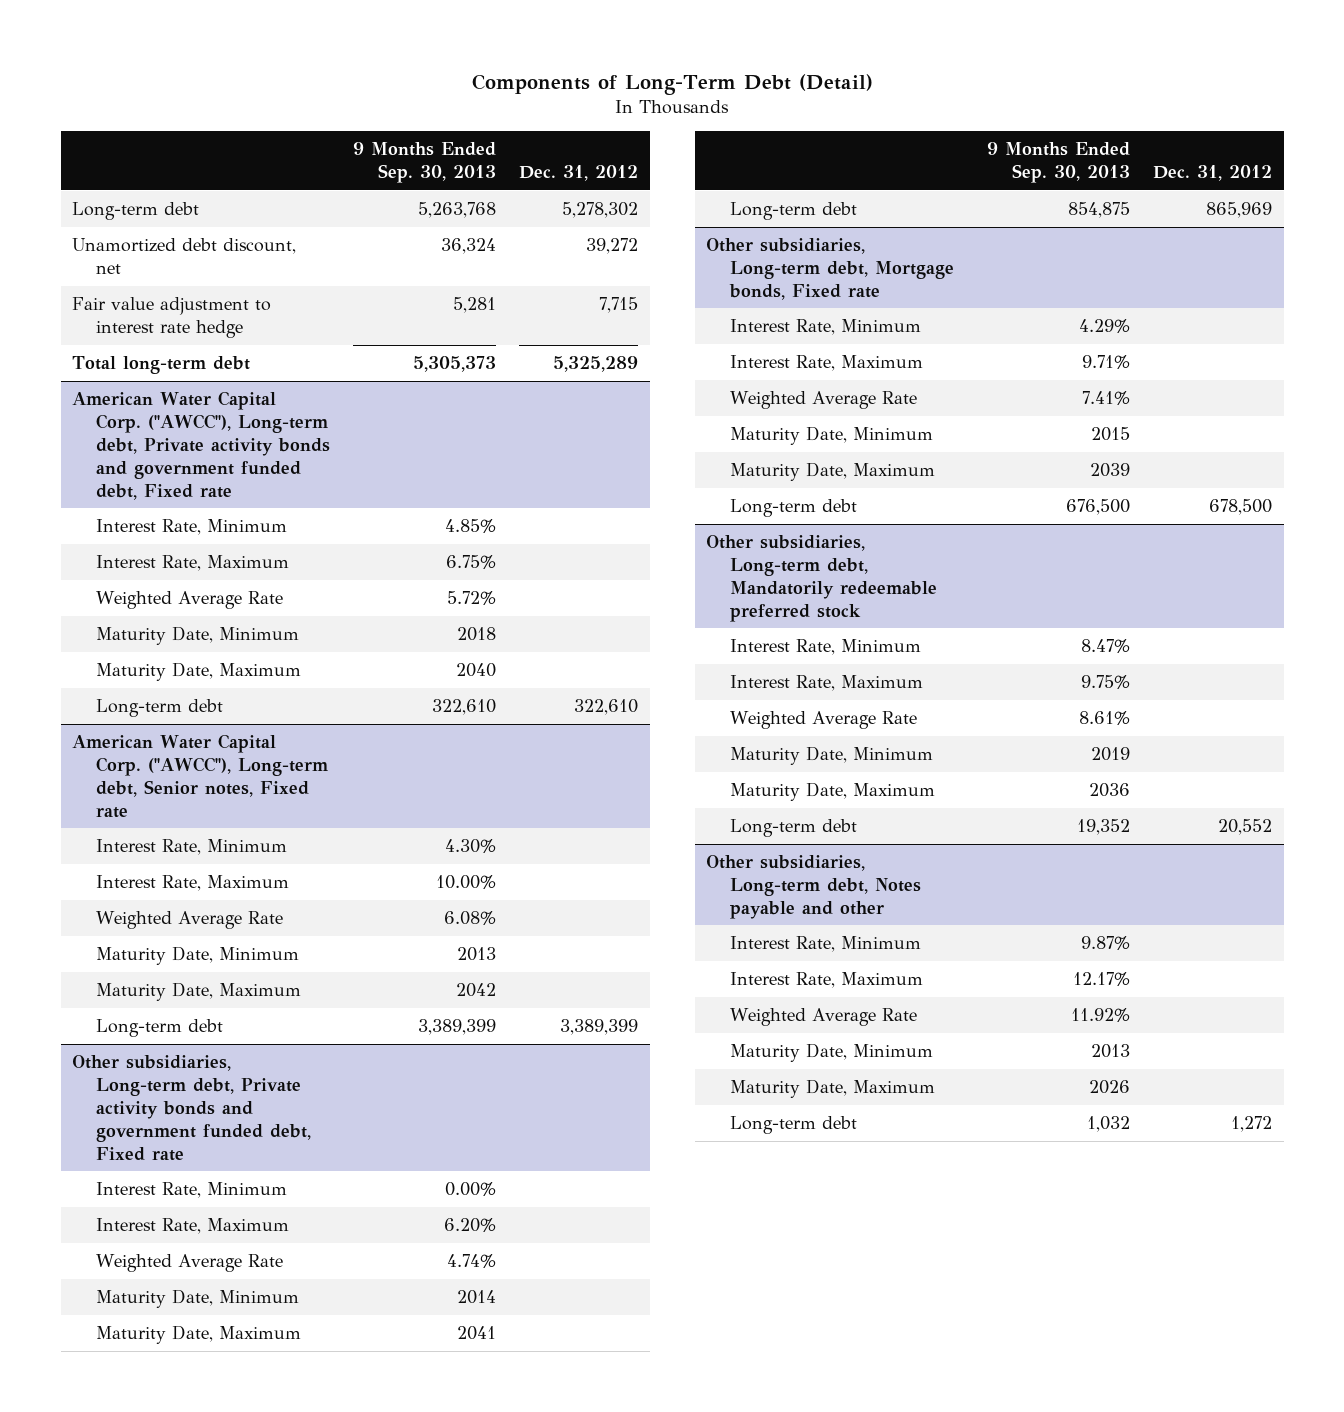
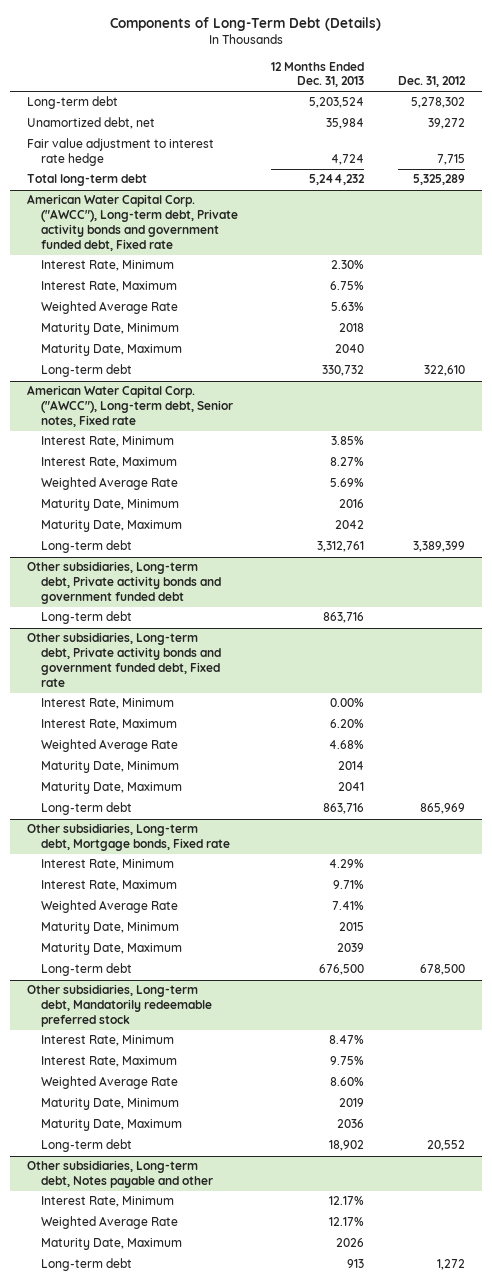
- Components of Long-Term Debt (Detail)
+ Components of Long-Term Debt (Details)
- | 9 Months Ended Sep. 30, 2013 | Dec. 31, 2012
+ | 12 Months Ended Dec. 31, 2013 | Dec. 31, 2012
- Unamortized debt discount, net | 36,324 | 39,272
+ Unamortized debt, net | 35,984 | 39,272
+ Other subsidiaries, Long-term debt, Private activity bonds and government funded debt
+ Long-term debt | 863,716 |
@ Other subsidiaries, Long-term debt, Notes payable and other
- Interest Rate, Maximum | 12.17% |
- Maturity Date, Minimum | 2013 |

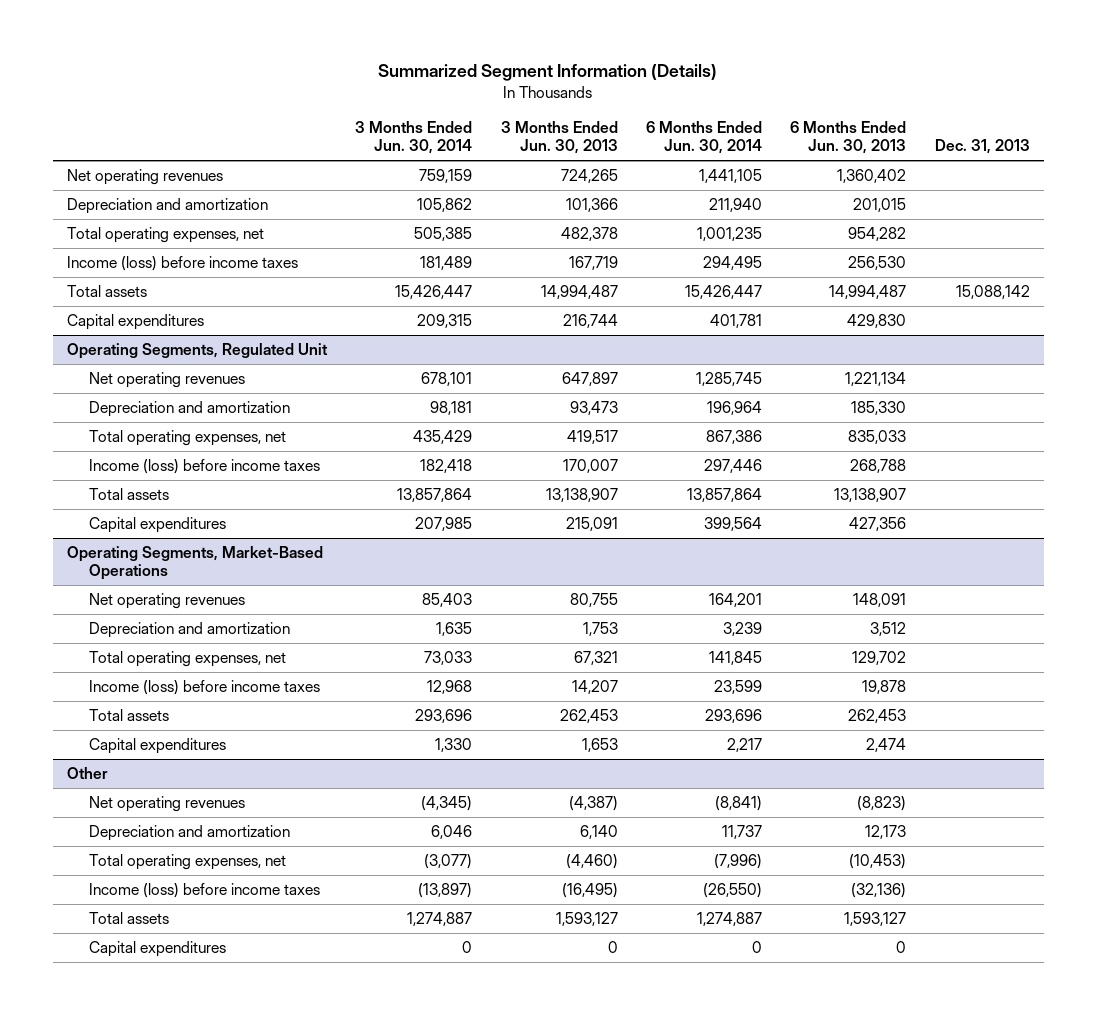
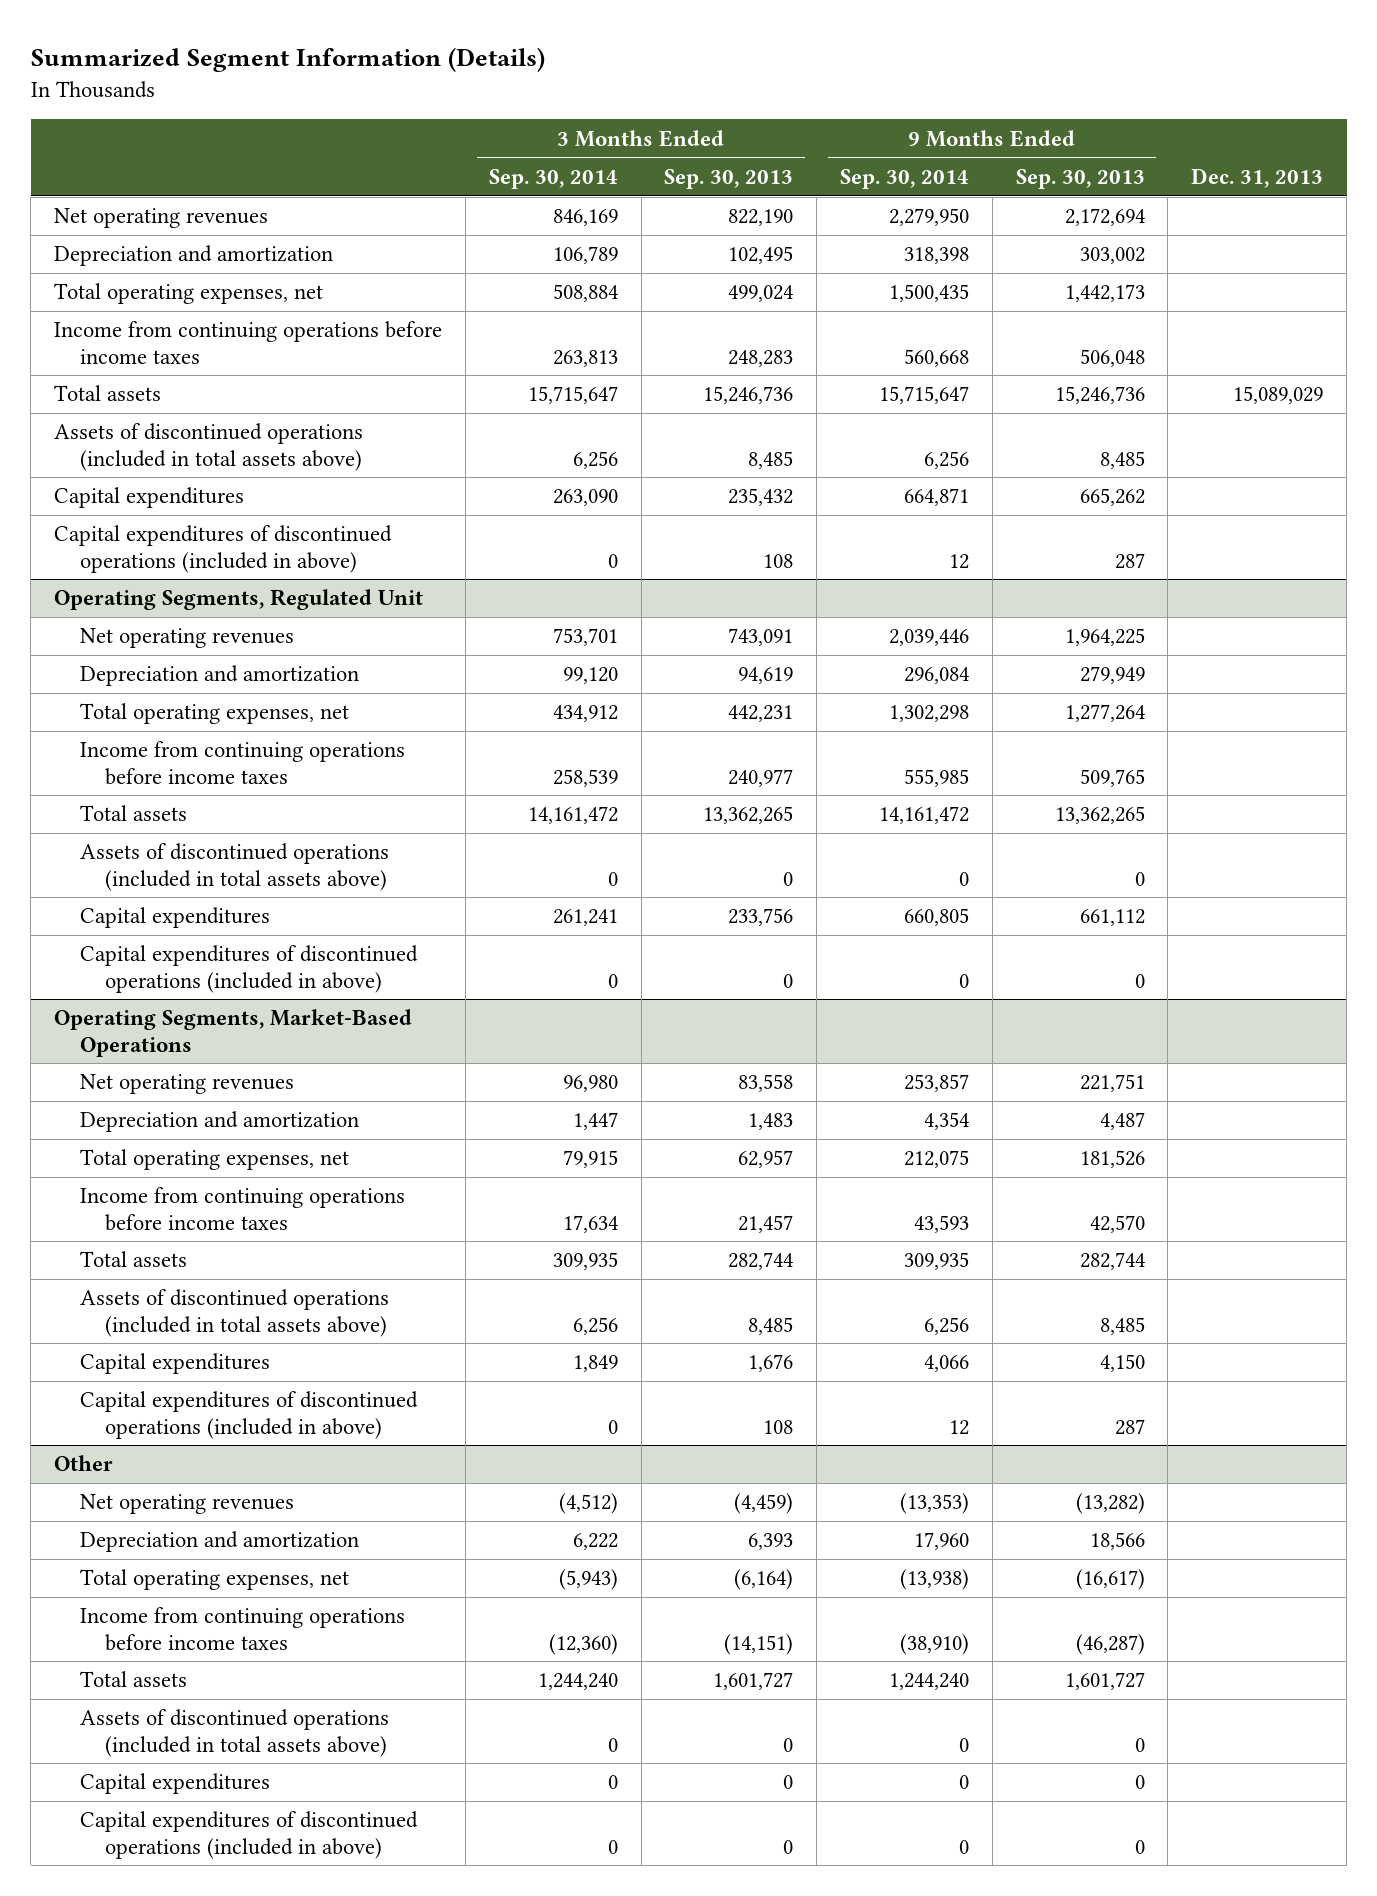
- | 3 Months Ended Jun. 30, 2014 | 3 Months Ended Jun. 30, 2013 | 6 Months Ended Jun. 30, 2014 | 6 Months Ended Jun. 30, 2013 | Dec. 31, 2013
+ | 3 Months Ended Sep. 30, 2014 | 3 Months Ended Sep. 30, 2013 | 9 Months Ended Sep. 30, 2014 | 9 Months Ended Sep. 30, 2013 | Dec. 31, 2013
- Income (loss) before income taxes | 181,489 | 167,719 | 294,495 | 256,530 |
- Total assets | 15,426,447 | 14,994,487 | 15,426,447 | 14,994,487 | 15,088,142
+ Income from continuing operations before income taxes | 263,813 | 248,283 | 560,668 | 506,048 |
+ Total assets | 15,715,647 | 15,246,736 | 15,715,647 | 15,246,736 | 15,089,029
+ Assets of discontinued operations (included in total assets above) | 6,256 | 8,485 | 6,256 | 8,485 |
+ Capital expenditures of discontinued operations (included in above) | 0 | 108 | 12 | 287 |
@ Operating Segments, Regulated Unit
- Income (loss) before income taxes | 182,418 | 170,007 | 297,446 | 268,788 |
+ Income from continuing operations before income taxes | 258,539 | 240,977 | 555,985 | 509,765 |
+ Assets of discontinued operations (included in total assets above) | 0 | 0 | 0 | 0 |
+ Capital expenditures of discontinued operations (included in above) | 0 | 0 | 0 | 0 |
@ Operating Segments, Market-Based Operations
- Income (loss) before income taxes | 12,968 | 14,207 | 23,599 | 19,878 |
+ Income from continuing operations before income taxes | 17,634 | 21,457 | 43,593 | 42,570 |
+ Assets of discontinued operations (included in total assets above) | 6,256 | 8,485 | 6,256 | 8,485 |
+ Capital expenditures of discontinued operations (included in above) | 0 | 108 | 12 | 287 |
@ Other
- Income (loss) before income taxes | (13,897) | (16,495) | (26,550) | (32,136) |
+ Income from continuing operations before income taxes | (12,360) | (14,151) | (38,910) | (46,287) |
+ Assets of discontinued operations (included in total assets above) | 0 | 0 | 0 | 0 |
+ Capital expenditures of discontinued operations (included in above) | 0 | 0 | 0 | 0 |

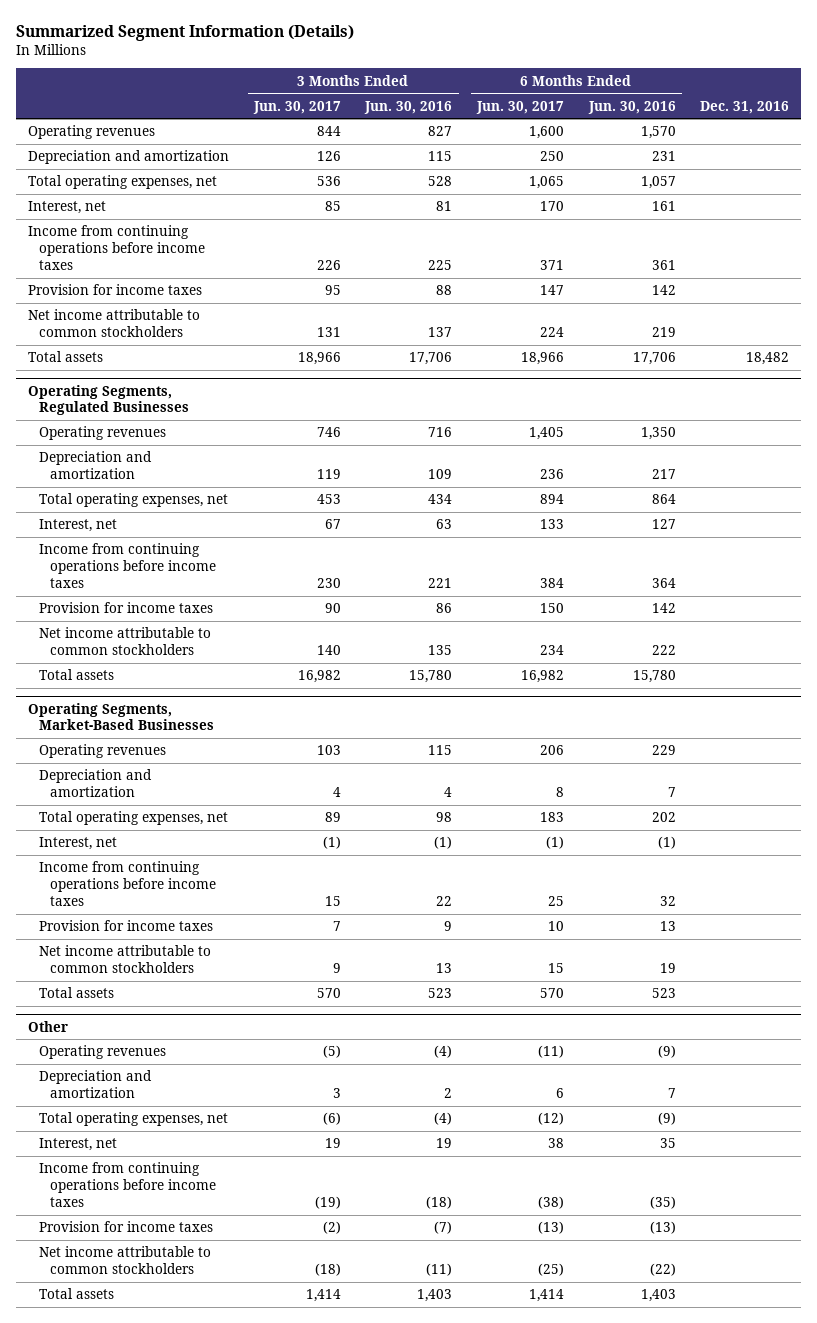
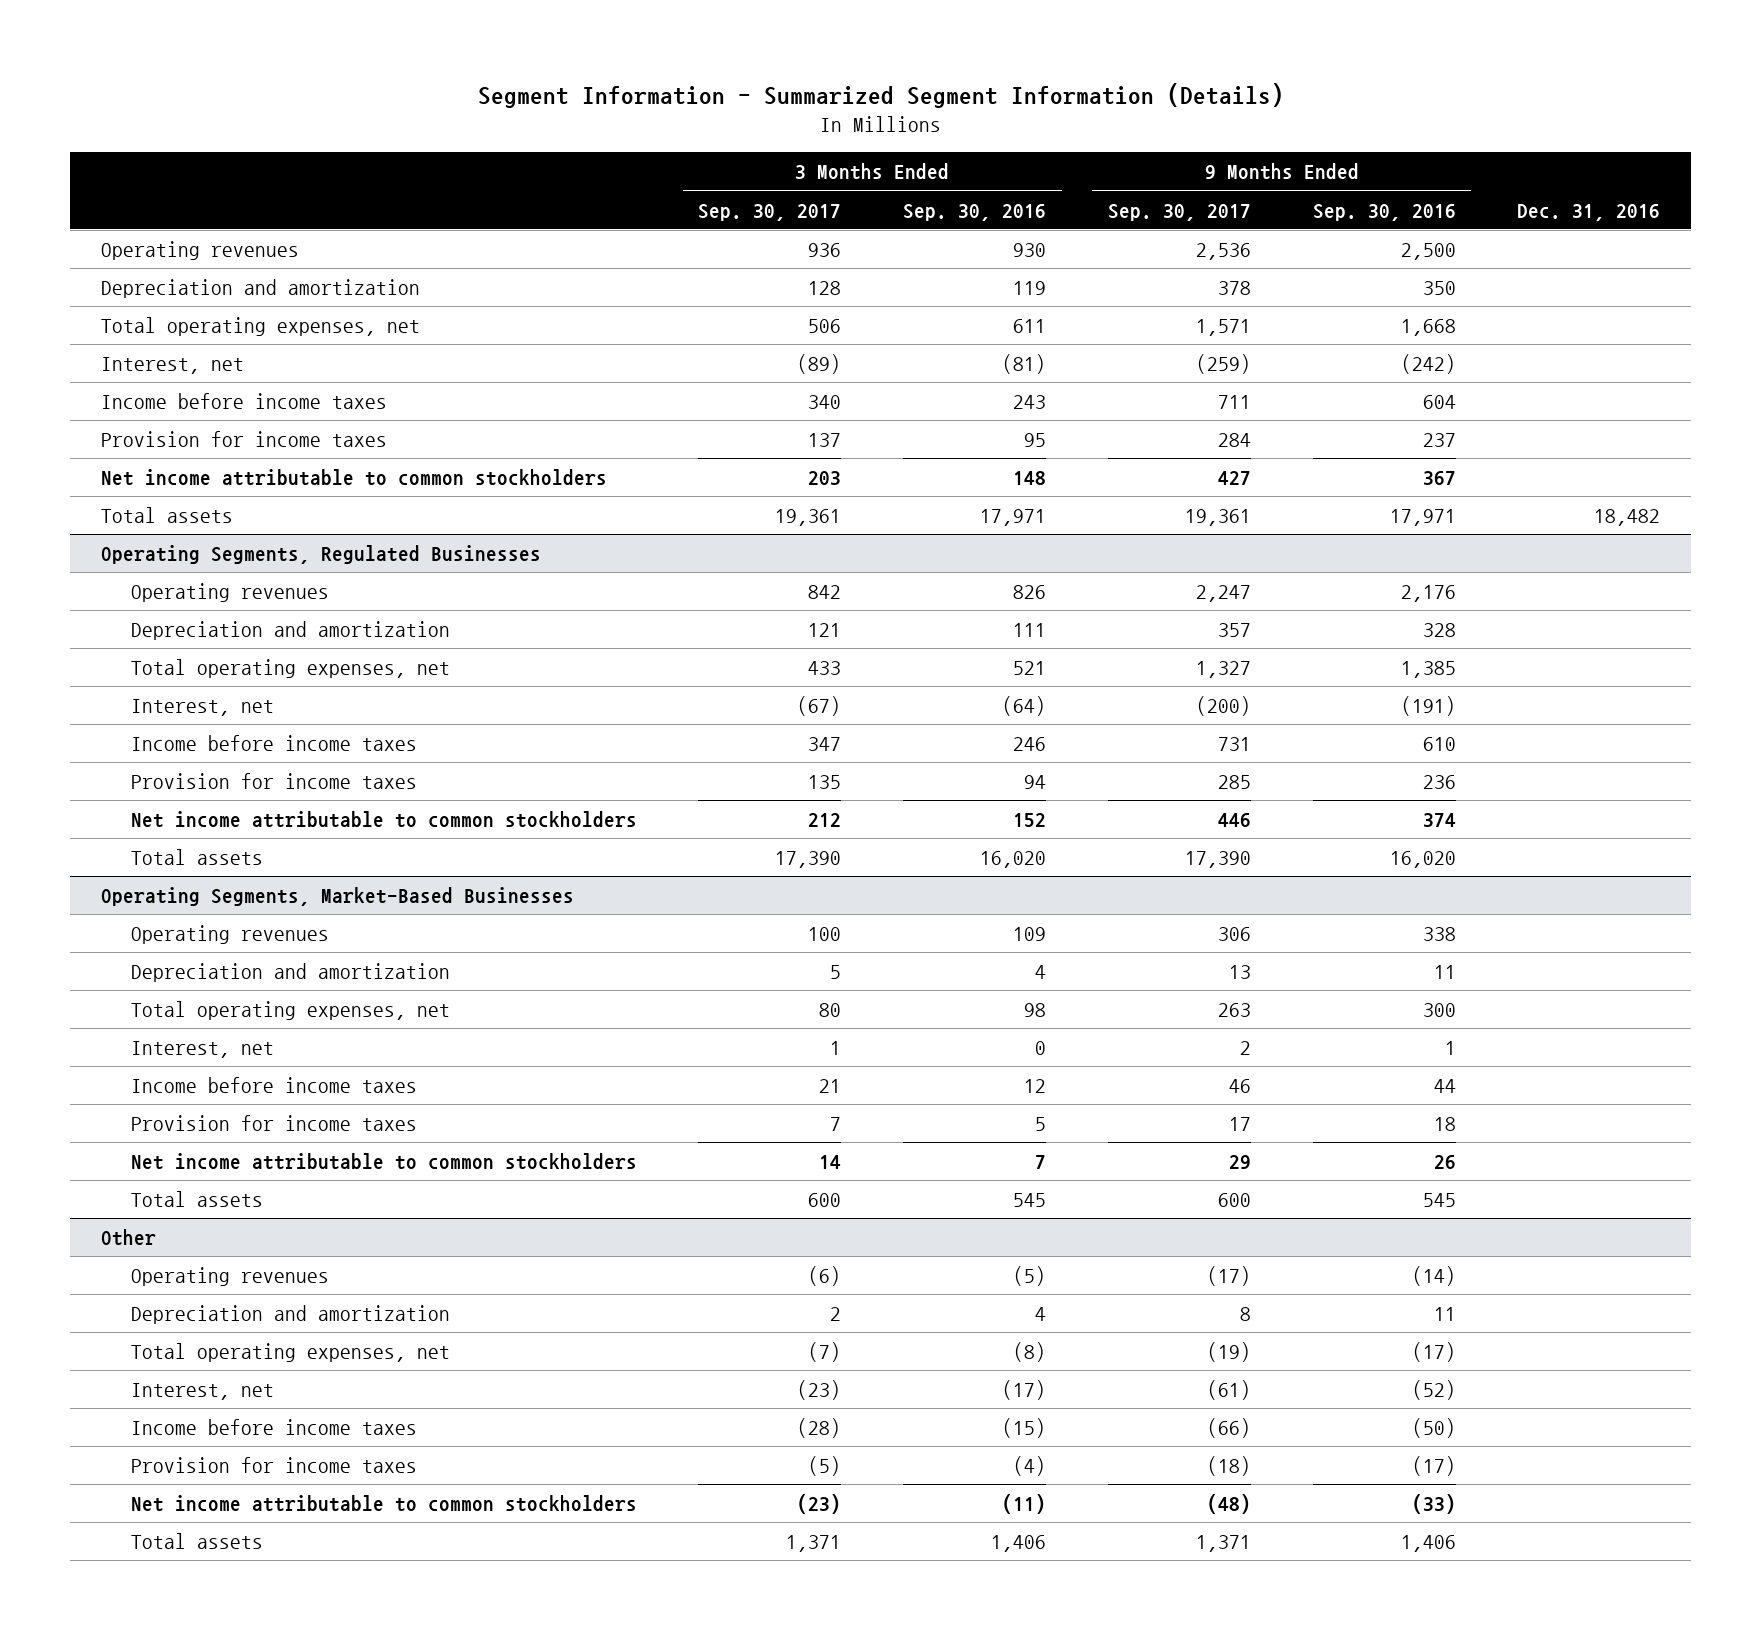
- Summarized Segment Information (Details)
+ Segment Information - Summarized Segment Information (Details)
- | 3 Months Ended Jun. 30, 2017 | 3 Months Ended Jun. 30, 2016 | 6 Months Ended Jun. 30, 2017 | 6 Months Ended Jun. 30, 2016 | Dec. 31, 2016
+ | 3 Months Ended Sep. 30, 2017 | 3 Months Ended Sep. 30, 2016 | 9 Months Ended Sep. 30, 2017 | 9 Months Ended Sep. 30, 2016 | Dec. 31, 2016
- Income from continuing operations before income taxes | 226 | 225 | 371 | 361 |
+ Income before income taxes | 340 | 243 | 711 | 604 |
@ Operating Segments, Regulated Businesses
- Income from continuing operations before income taxes | 230 | 221 | 384 | 364 |
+ Income before income taxes | 347 | 246 | 731 | 610 |
@ Operating Segments, Market-Based Businesses
- Income from continuing operations before income taxes | 15 | 22 | 25 | 32 |
+ Income before income taxes | 21 | 12 | 46 | 44 |
@ Other
- Income from continuing operations before income taxes | (19) | (18) | (38) | (35) |
+ Income before income taxes | (28) | (15) | (66) | (50) |

